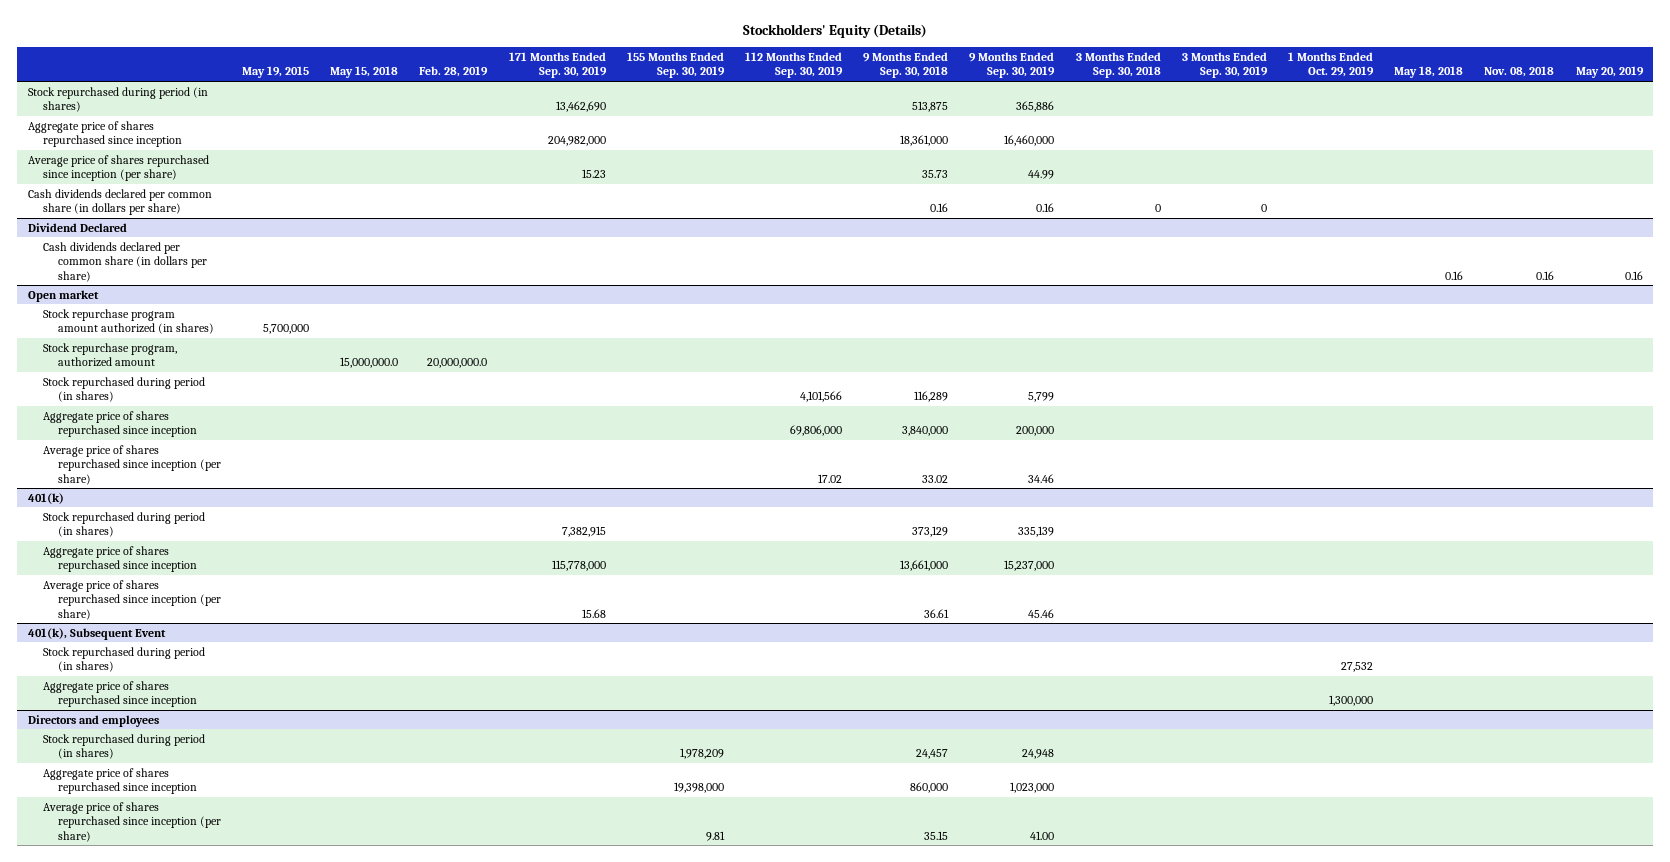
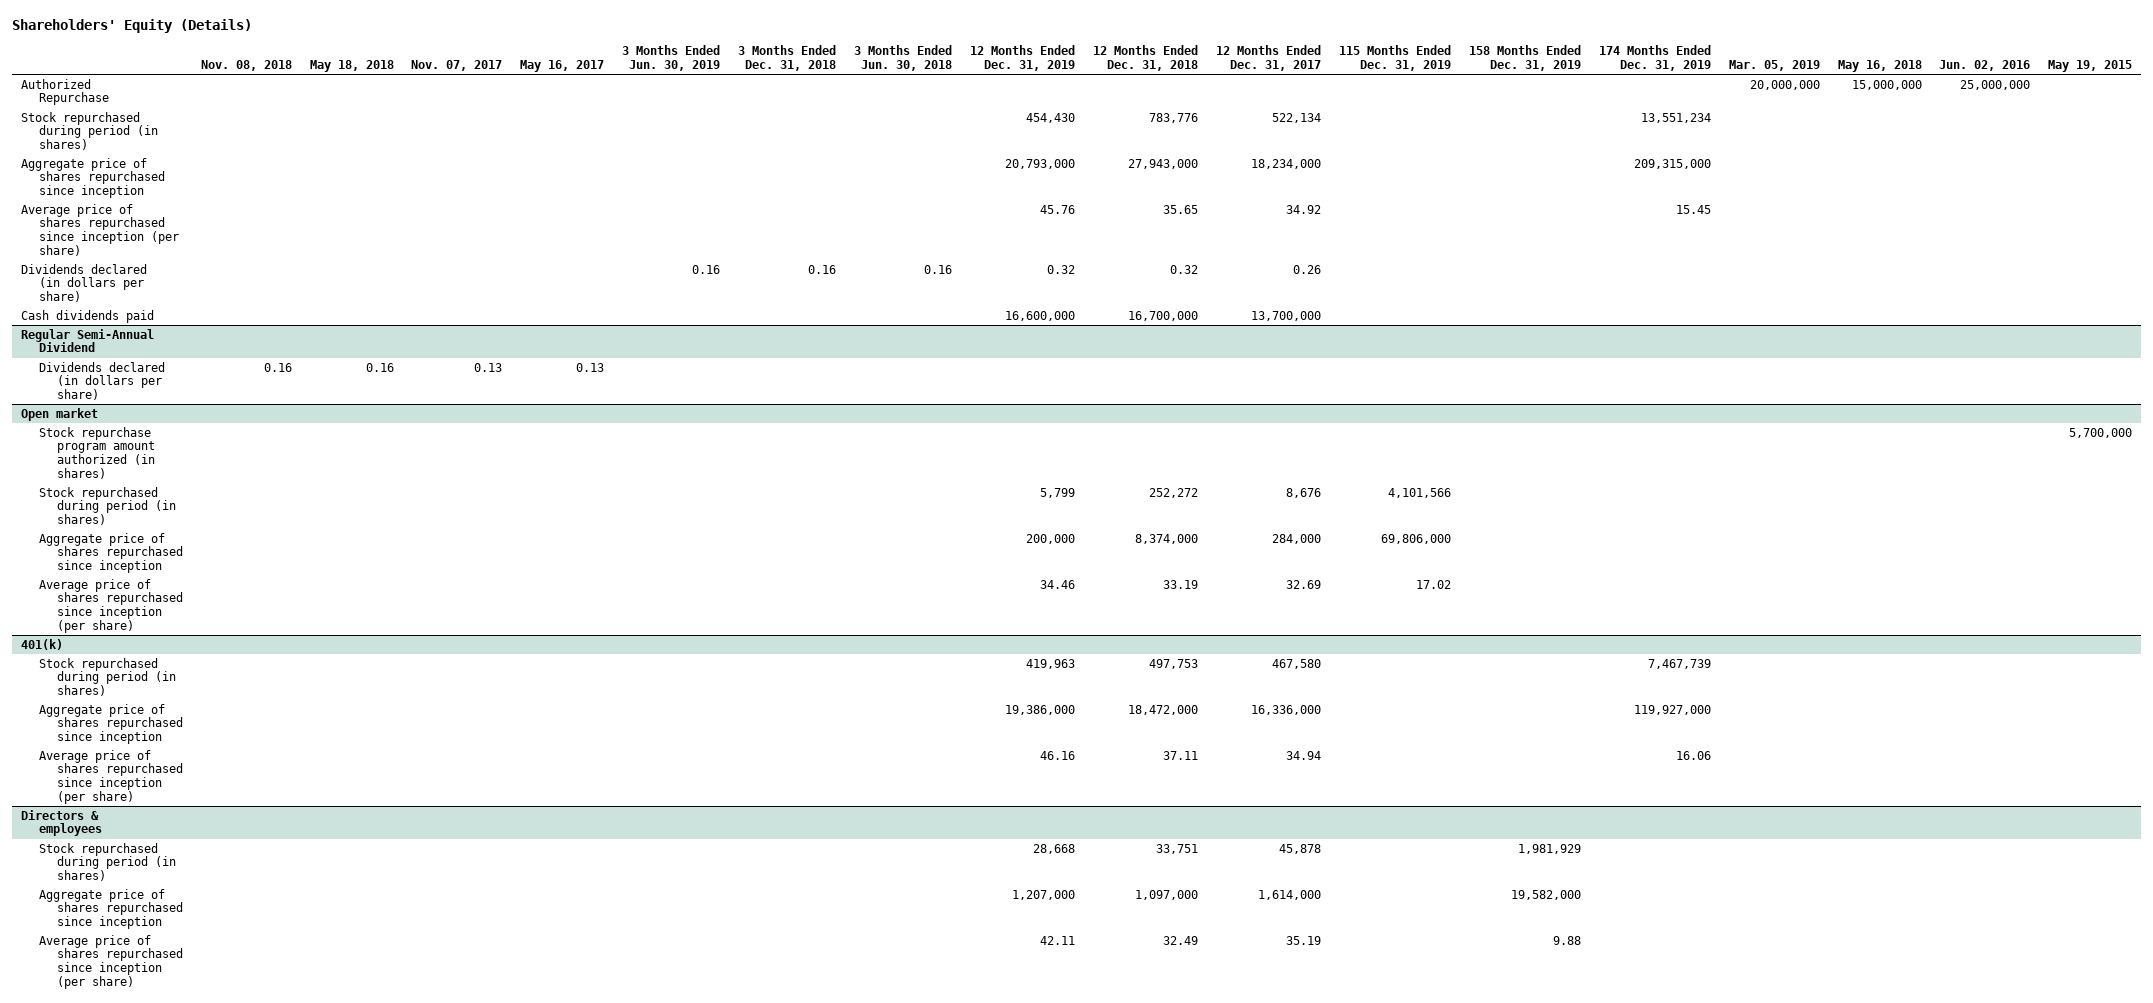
- Stockholders' Equity (Details)
+ Shareholders' Equity (Details)
- | May 19, 2015 | May 15, 2018 | Feb. 28, 2019 | 171 Months Ended Sep. 30, 2019 | 155 Months Ended Sep. 30, 2019 | 112 Months Ended Sep. 30, 2019 | 9 Months Ended Sep. 30, 2018 | 9 Months Ended Sep. 30, 2019 | 3 Months Ended Sep. 30, 2018 | 3 Months Ended Sep. 30, 2019 | 1 Months Ended Oct. 29, 2019 | May 18, 2018 | Nov. 08, 2018 | May 20, 2019
+ | Nov. 08, 2018 | May 18, 2018 | Nov. 07, 2017 | May 16, 2017 | 3 Months Ended Jun. 30, 2019 | 3 Months Ended Dec. 31, 2018 | 3 Months Ended Jun. 30, 2018 | 12 Months Ended Dec. 31, 2019 | 12 Months Ended Dec. 31, 2018 | 12 Months Ended Dec. 31, 2017 | 115 Months Ended Dec. 31, 2019 | 158 Months Ended Dec. 31, 2019 | 174 Months Ended Dec. 31, 2019 | Mar. 05, 2019 | May 16, 2018 | Jun. 02, 2016 | May 19, 2015
+ Authorized Repurchase | | | | | | | | | | | | | | 20,000,000 | 15,000,000 | 25,000,000 |
- Cash dividends declared per common share (in dollars per share) | | | | | | | 0.16 | 0.16 | 0 | 0 | | | |
- Dividend Declared
- Cash dividends declared per common share (in dollars per share) | | | | | | | | | | | | 0.16 | 0.16 | 0.16
+ Dividends declared (in dollars per share) | | | | | 0.16 | 0.16 | 0.16 | 0.32 | 0.32 | 0.26 | | | | | | |
+ Cash dividends paid | | | | | | | | 16,600,000 | 16,700,000 | 13,700,000 | | | | | | |
+ Regular Semi-Annual Dividend
+ Dividends declared (in dollars per share) | 0.16 | 0.16 | 0.13 | 0.13 | | | | | | | | | | | | |
@ Open market
- Stock repurchase program, authorized amount | | 15,000,000.0 | 20,000,000.0 | | | | | | | | | | |
- 401(k), Subsequent Event
- Stock repurchased during period (in shares) | | | | | | | | | | | 27,532 | | |
- Aggregate price of shares repurchased since inception | | | | | | | | | | | 1,300,000 | | |
- Directors and employees
+ Directors & employees

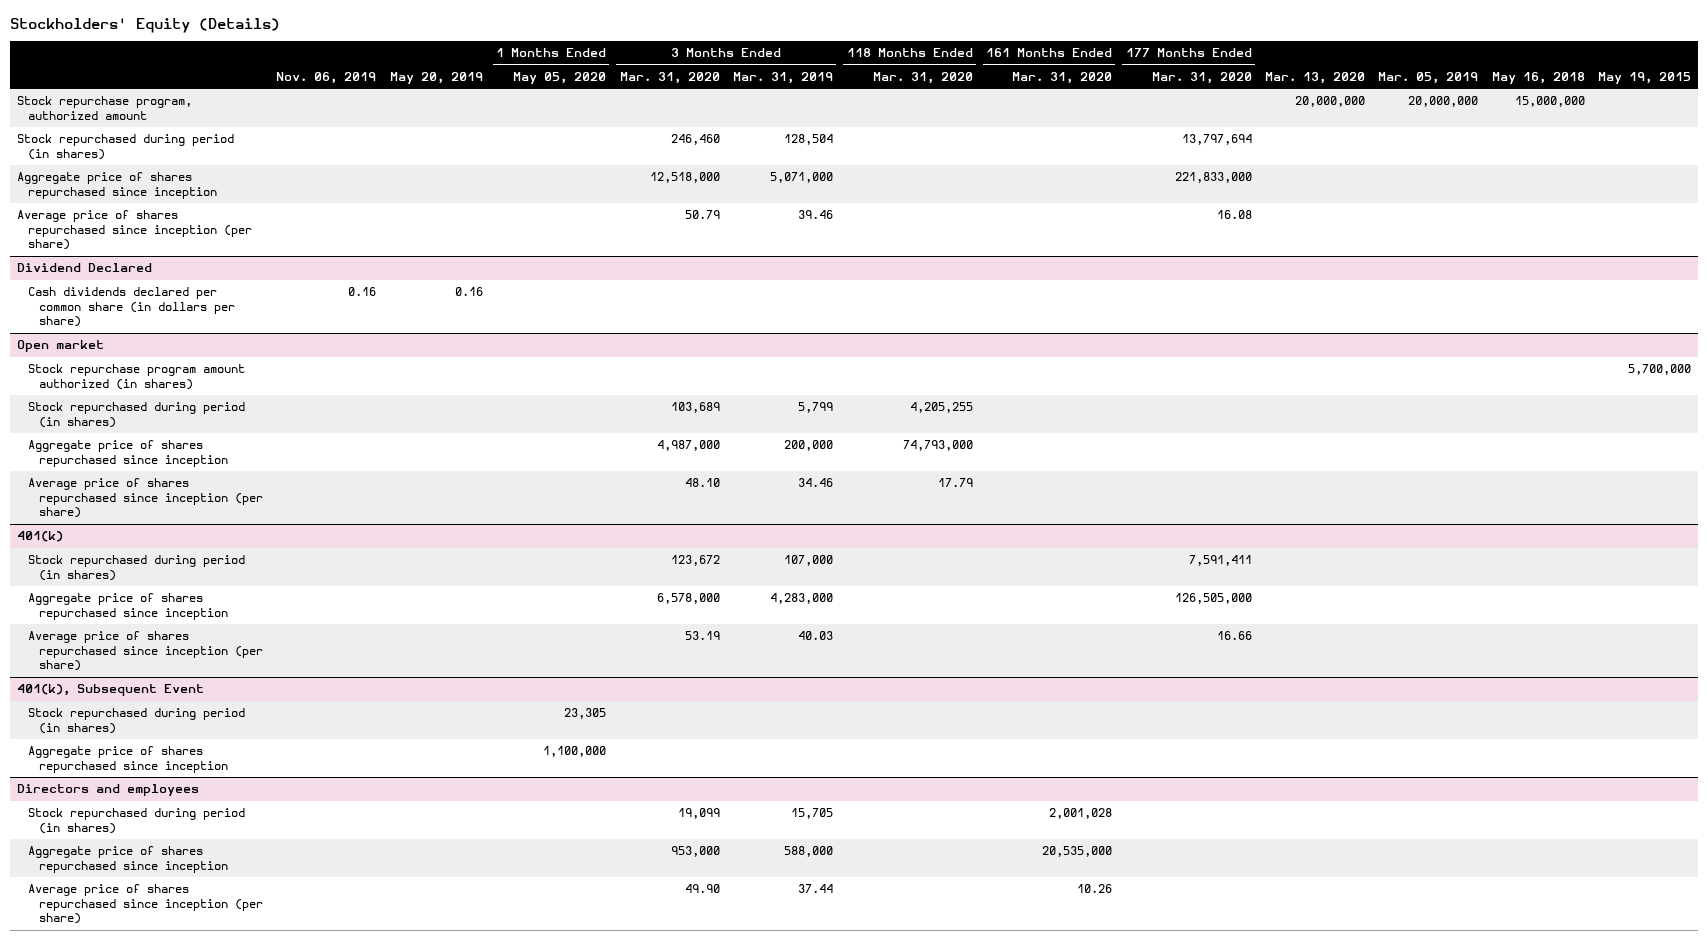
- Shareholders' Equity (Details)
+ Stockholders' Equity (Details)
- | Nov. 08, 2018 | May 18, 2018 | Nov. 07, 2017 | May 16, 2017 | 3 Months Ended Jun. 30, 2019 | 3 Months Ended Dec. 31, 2018 | 3 Months Ended Jun. 30, 2018 | 12 Months Ended Dec. 31, 2019 | 12 Months Ended Dec. 31, 2018 | 12 Months Ended Dec. 31, 2017 | 115 Months Ended Dec. 31, 2019 | 158 Months Ended Dec. 31, 2019 | 174 Months Ended Dec. 31, 2019 | Mar. 05, 2019 | May 16, 2018 | Jun. 02, 2016 | May 19, 2015
+ | Nov. 06, 2019 | May 20, 2019 | 1 Months Ended May 05, 2020 | 3 Months Ended Mar. 31, 2020 | 3 Months Ended Mar. 31, 2019 | 118 Months Ended Mar. 31, 2020 | 161 Months Ended Mar. 31, 2020 | 177 Months Ended Mar. 31, 2020 | Mar. 13, 2020 | Mar. 05, 2019 | May 16, 2018 | May 19, 2015
- Authorized Repurchase | | | | | | | | | | | | | | 20,000,000 | 15,000,000 | 25,000,000 |
+ Stock repurchase program, authorized amount | | | | | | | | | 20,000,000 | 20,000,000 | 15,000,000 |
- Dividends declared (in dollars per share) | | | | | 0.16 | 0.16 | 0.16 | 0.32 | 0.32 | 0.26 | | | | | | |
- Cash dividends paid | | | | | | | | 16,600,000 | 16,700,000 | 13,700,000 | | | | | | |
- Regular Semi-Annual Dividend
- Dividends declared (in dollars per share) | 0.16 | 0.16 | 0.13 | 0.13 | | | | | | | | | | | | |
+ Dividend Declared
+ Cash dividends declared per common share (in dollars per share) | 0.16 | 0.16 | | | | | | | | | |
- Directors & employees
+ 401(k), Subsequent Event
+ Stock repurchased during period (in shares) | | | 23,305 | | | | | | | | |
+ Aggregate price of shares repurchased since inception | | | 1,100,000 | | | | | | | | |
+ Directors and employees

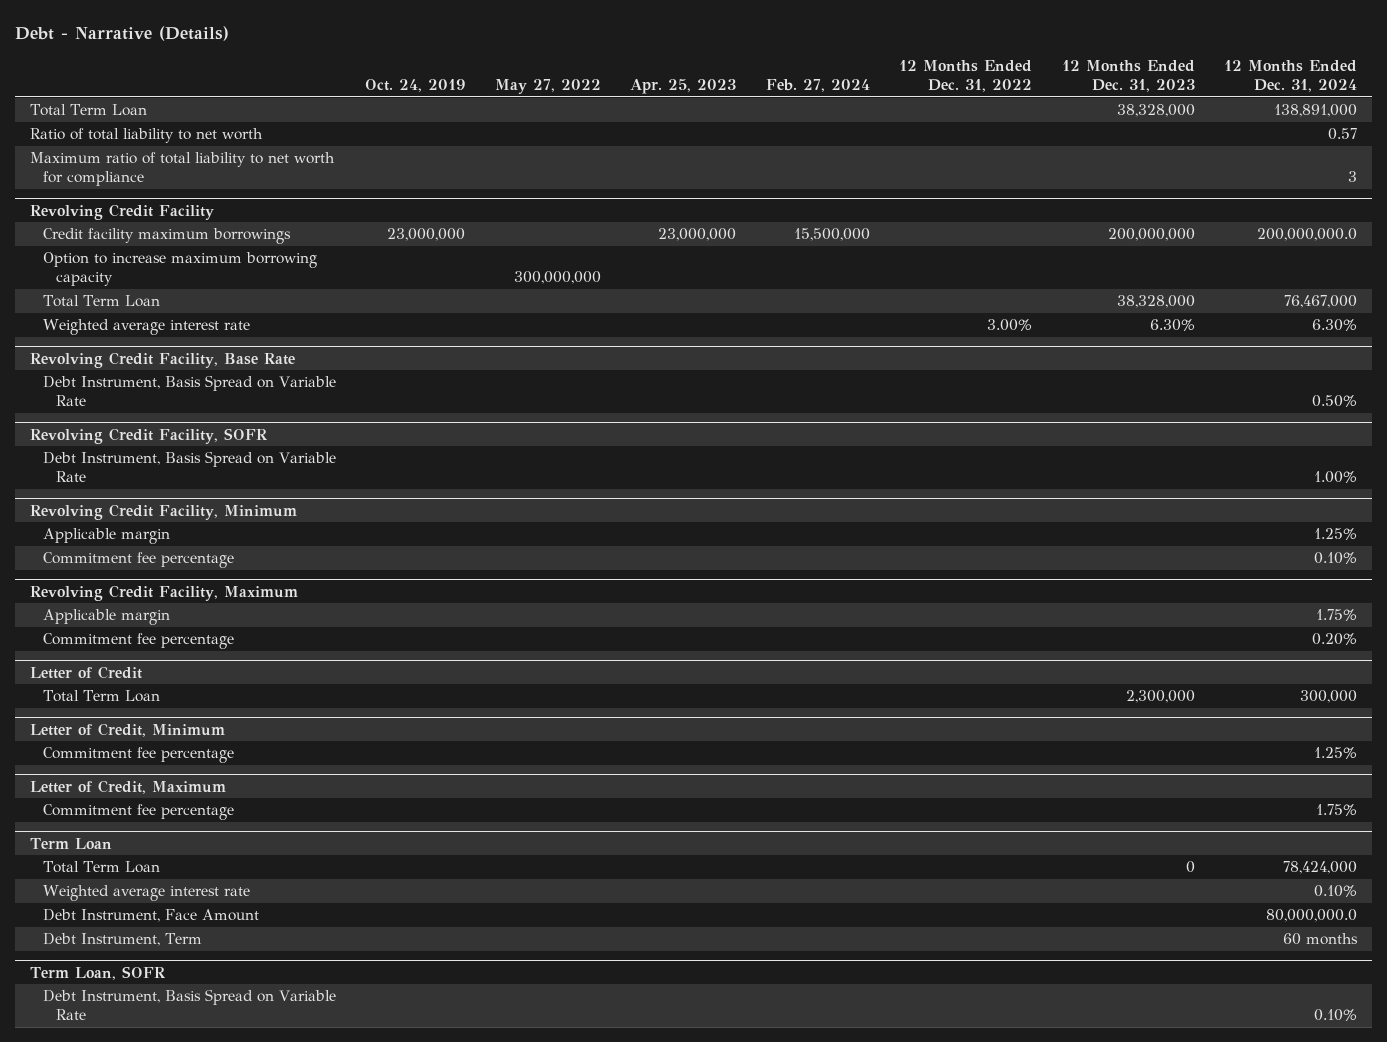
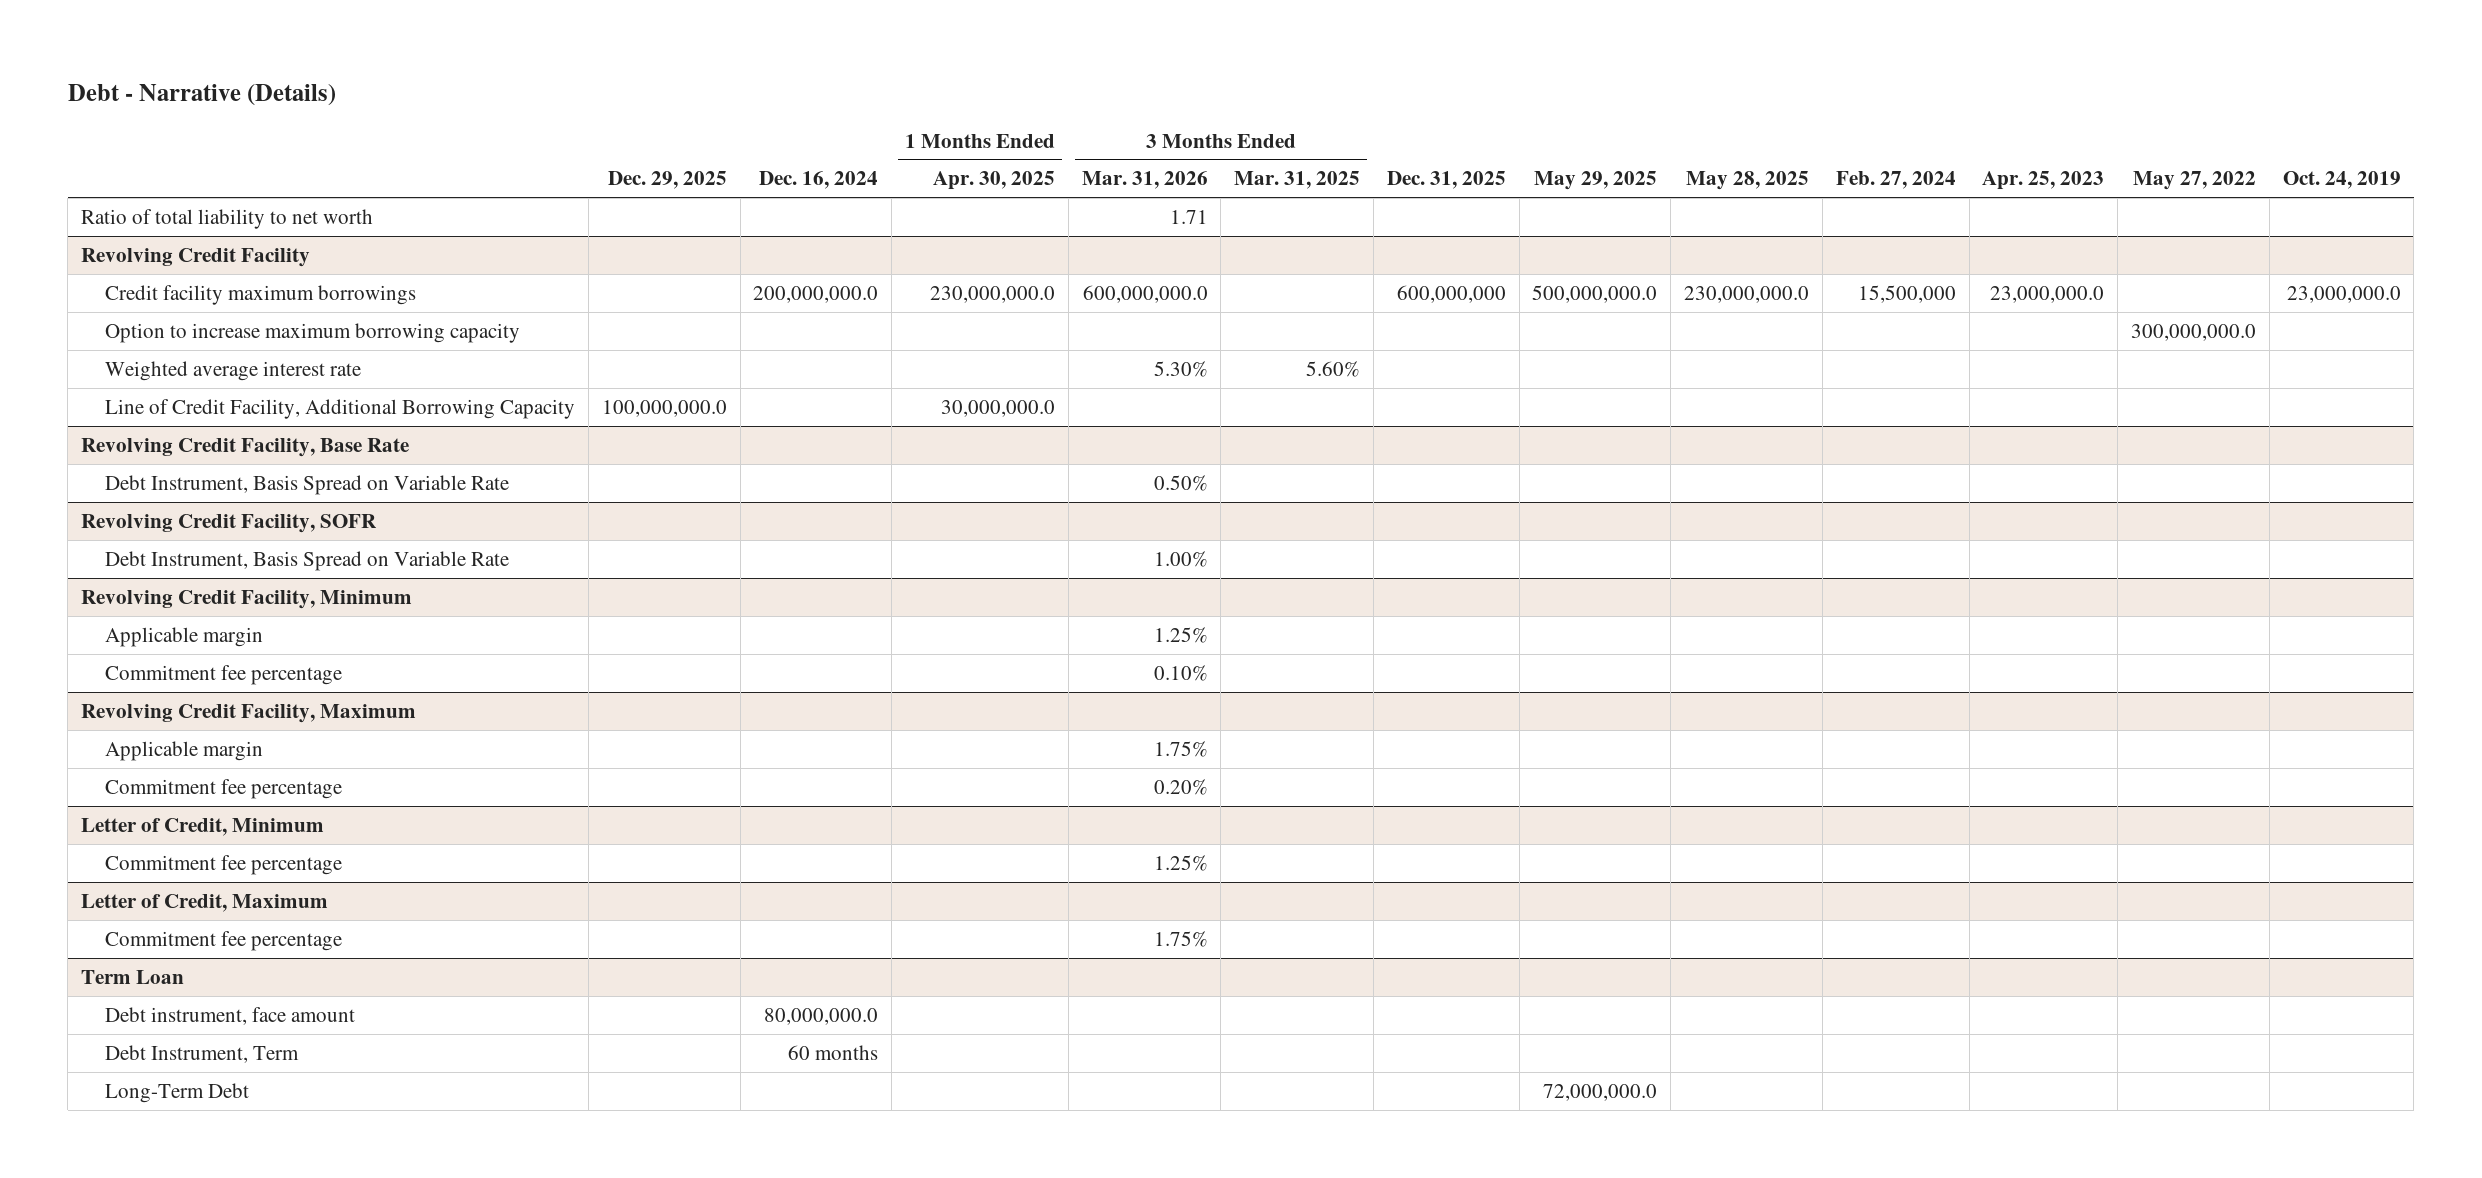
- | Oct. 24, 2019 | May 27, 2022 | Apr. 25, 2023 | Feb. 27, 2024 | 12 Months Ended Dec. 31, 2022 | 12 Months Ended Dec. 31, 2023 | 12 Months Ended Dec. 31, 2024
+ | Dec. 29, 2025 | Dec. 16, 2024 | 1 Months Ended Apr. 30, 2025 | 3 Months Ended Mar. 31, 2026 | 3 Months Ended Mar. 31, 2025 | Dec. 31, 2025 | May 29, 2025 | May 28, 2025 | Feb. 27, 2024 | Apr. 25, 2023 | May 27, 2022 | Oct. 24, 2019
- Total Term Loan | | | | | | 38,328,000 | 138,891,000
- Maximum ratio of total liability to net worth for compliance | | | | | | | 3
@ Revolving Credit Facility
- Credit facility maximum borrowings | 23,000,000 | | 23,000,000 | 15,500,000 | | 200,000,000 | 200,000,000.0
- Option to increase maximum borrowing capacity | | 300,000,000 | | | | |
- Total Term Loan | | | | | | 38,328,000 | 76,467,000
+ Credit facility maximum borrowings | | 200,000,000.0 | 230,000,000.0 | 600,000,000.0 | | 600,000,000 | 500,000,000.0 | 230,000,000.0 | 15,500,000 | 23,000,000.0 | | 23,000,000.0
+ Option to increase maximum borrowing capacity | | | | | | | | | | | 300,000,000.0 |
+ Line of Credit Facility, Additional Borrowing Capacity | 100,000,000.0 | | 30,000,000.0 | | | | | | | | |
- Letter of Credit
- Total Term Loan | | | | | | 2,300,000 | 300,000
@ Term Loan
- Total Term Loan | | | | | | 0 | 78,424,000
- Weighted average interest rate | | | | | | | 0.10%
- Debt Instrument, Face Amount | | | | | | | 80,000,000.0
+ Debt instrument, face amount | | 80,000,000.0 | | | | | | | | | |
- Term Loan, SOFR
- Debt Instrument, Basis Spread on Variable Rate | | | | | | | 0.10%
@ Term Loan
+ Long-Term Debt | | | | | | | 72,000,000.0 | | | | |

